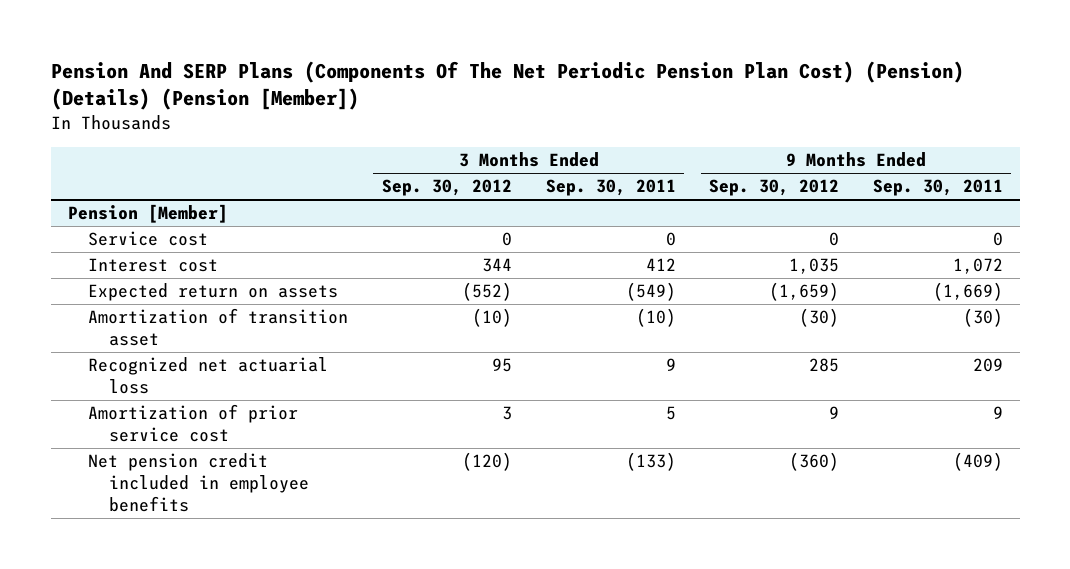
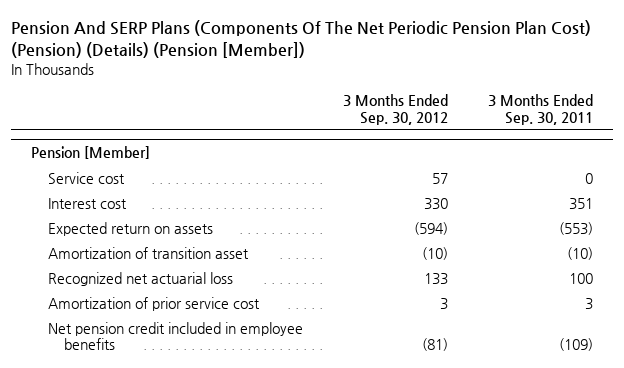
- | 3 Months Ended Sep. 30, 2012 | 3 Months Ended Sep. 30, 2011 | 9 Months Ended Sep. 30, 2012 | 9 Months Ended Sep. 30, 2011
+ | 3 Months Ended Sep. 30, 2012 | 3 Months Ended Sep. 30, 2011
@ Pension [Member]
- Service cost | 0 | 0 | 0 | 0
- Interest cost | 344 | 412 | 1,035 | 1,072
- Expected return on assets | (552) | (549) | (1,659) | (1,669)
+ Service cost | 57 | 0
+ Interest cost | 330 | 351
+ Expected return on assets | (594) | (553)
- Recognized net actuarial loss | 95 | 9 | 285 | 209
- Amortization of prior service cost | 3 | 5 | 9 | 9
- Net pension credit included in employee benefits | (120) | (133) | (360) | (409)
+ Recognized net actuarial loss | 133 | 100
+ Amortization of prior service cost | 3 | 3
+ Net pension credit included in employee benefits | (81) | (109)

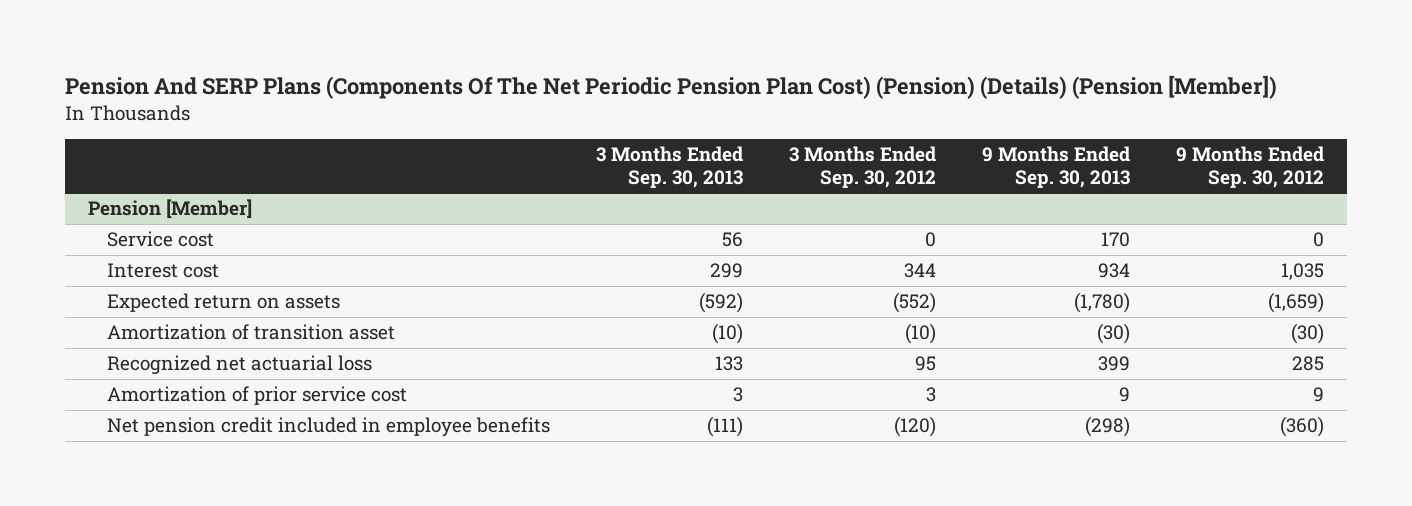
- | 3 Months Ended Sep. 30, 2012 | 3 Months Ended Sep. 30, 2011
+ | 3 Months Ended Sep. 30, 2013 | 3 Months Ended Sep. 30, 2012 | 9 Months Ended Sep. 30, 2013 | 9 Months Ended Sep. 30, 2012
@ Pension [Member]
- Service cost | 57 | 0
- Interest cost | 330 | 351
- Expected return on assets | (594) | (553)
+ Service cost | 56 | 0 | 170 | 0
+ Interest cost | 299 | 344 | 934 | 1,035
+ Expected return on assets | (592) | (552) | (1,780) | (1,659)
- Recognized net actuarial loss | 133 | 100
+ Recognized net actuarial loss | 133 | 95 | 399 | 285
- Net pension credit included in employee benefits | (81) | (109)
+ Net pension credit included in employee benefits | (111) | (120) | (298) | (360)

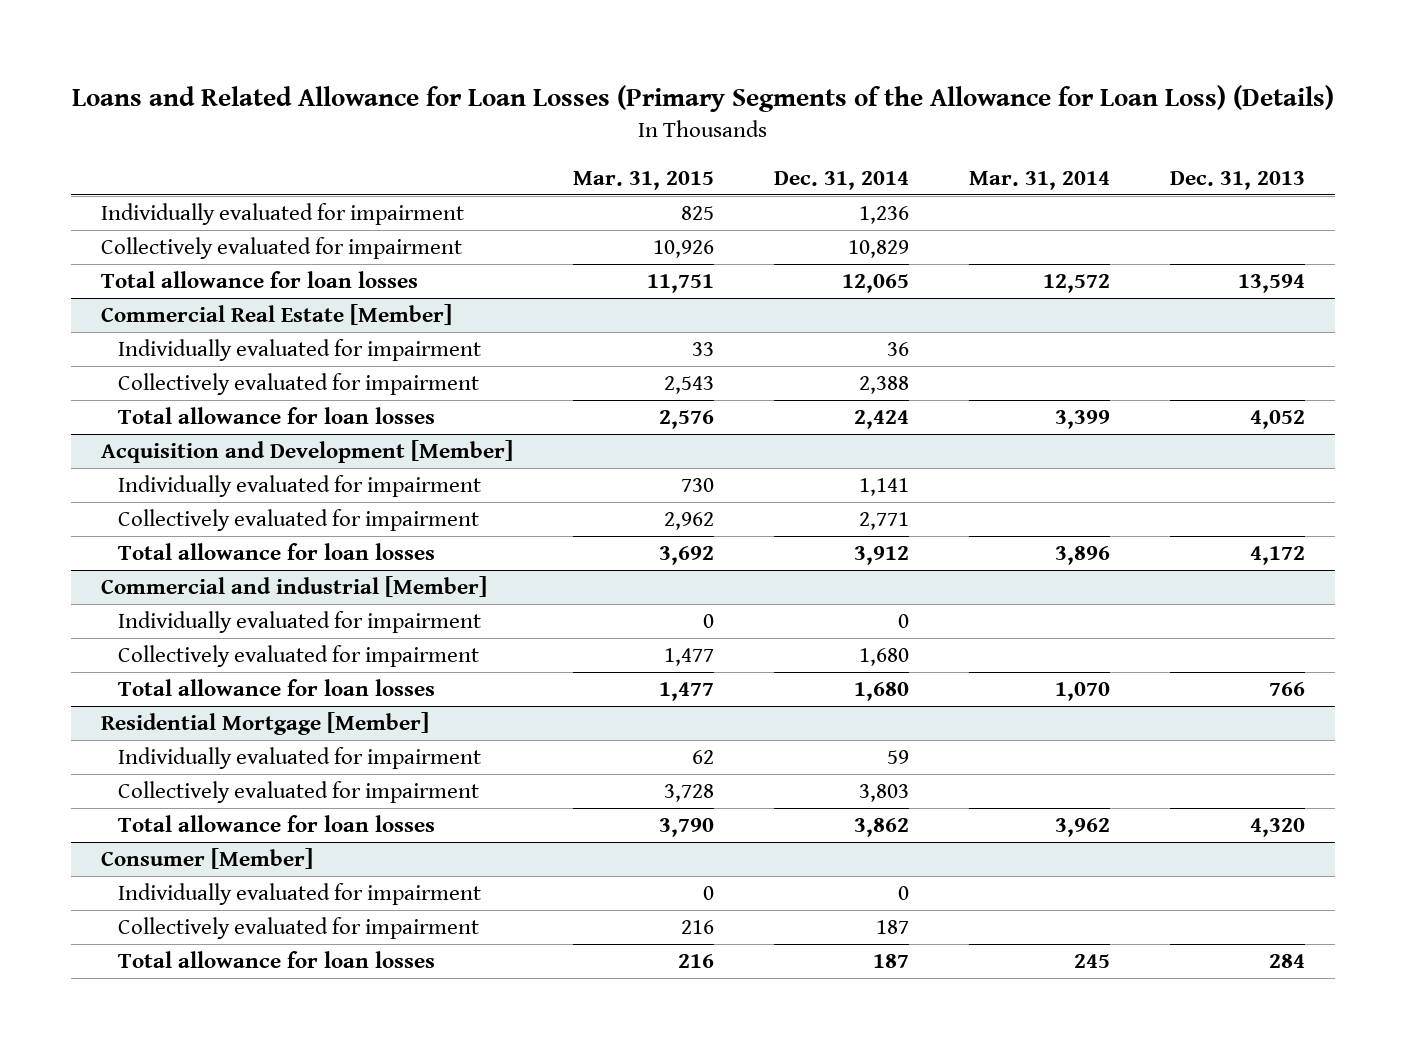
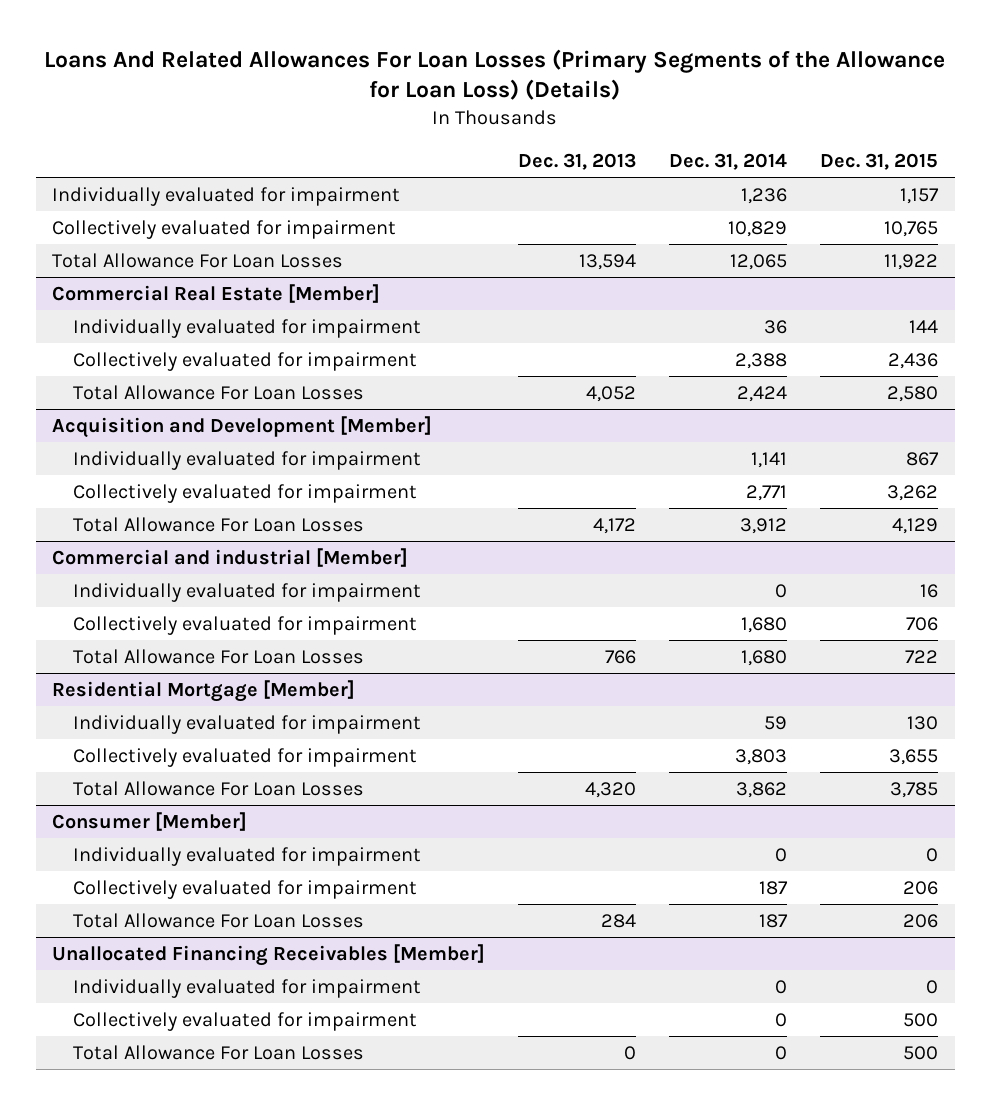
- Loans and Related Allowance for Loan Losses (Primary Segments of the Allowance for Loan Loss) (Details)
+ Loans And Related Allowances For Loan Losses (Primary Segments of the Allowance for Loan Loss) (Details)
- | Mar. 31, 2015 | Dec. 31, 2014 | Mar. 31, 2014 | Dec. 31, 2013
+ | Dec. 31, 2013 | Dec. 31, 2014 | Dec. 31, 2015
- Total allowance for loan losses | 11,751 | 12,065 | 12,572 | 13,594
+ Total Allowance For Loan Losses | 13,594 | 12,065 | 11,922
@ Commercial Real Estate [Member]
- Total allowance for loan losses | 2,576 | 2,424 | 3,399 | 4,052
+ Total Allowance For Loan Losses | 4,052 | 2,424 | 2,580
@ Acquisition and Development [Member]
- Total allowance for loan losses | 3,692 | 3,912 | 3,896 | 4,172
+ Total Allowance For Loan Losses | 4,172 | 3,912 | 4,129
@ Commercial and industrial [Member]
- Total allowance for loan losses | 1,477 | 1,680 | 1,070 | 766
+ Total Allowance For Loan Losses | 766 | 1,680 | 722
@ Residential Mortgage [Member]
- Total allowance for loan losses | 3,790 | 3,862 | 3,962 | 4,320
+ Total Allowance For Loan Losses | 4,320 | 3,862 | 3,785
@ Consumer [Member]
- Total allowance for loan losses | 216 | 187 | 245 | 284
+ Total Allowance For Loan Losses | 284 | 187 | 206
+ Unallocated Financing Receivables [Member]
+ Individually evaluated for impairment | | 0 | 0
+ Collectively evaluated for impairment | | 0 | 500
+ Total Allowance For Loan Losses | 0 | 0 | 500

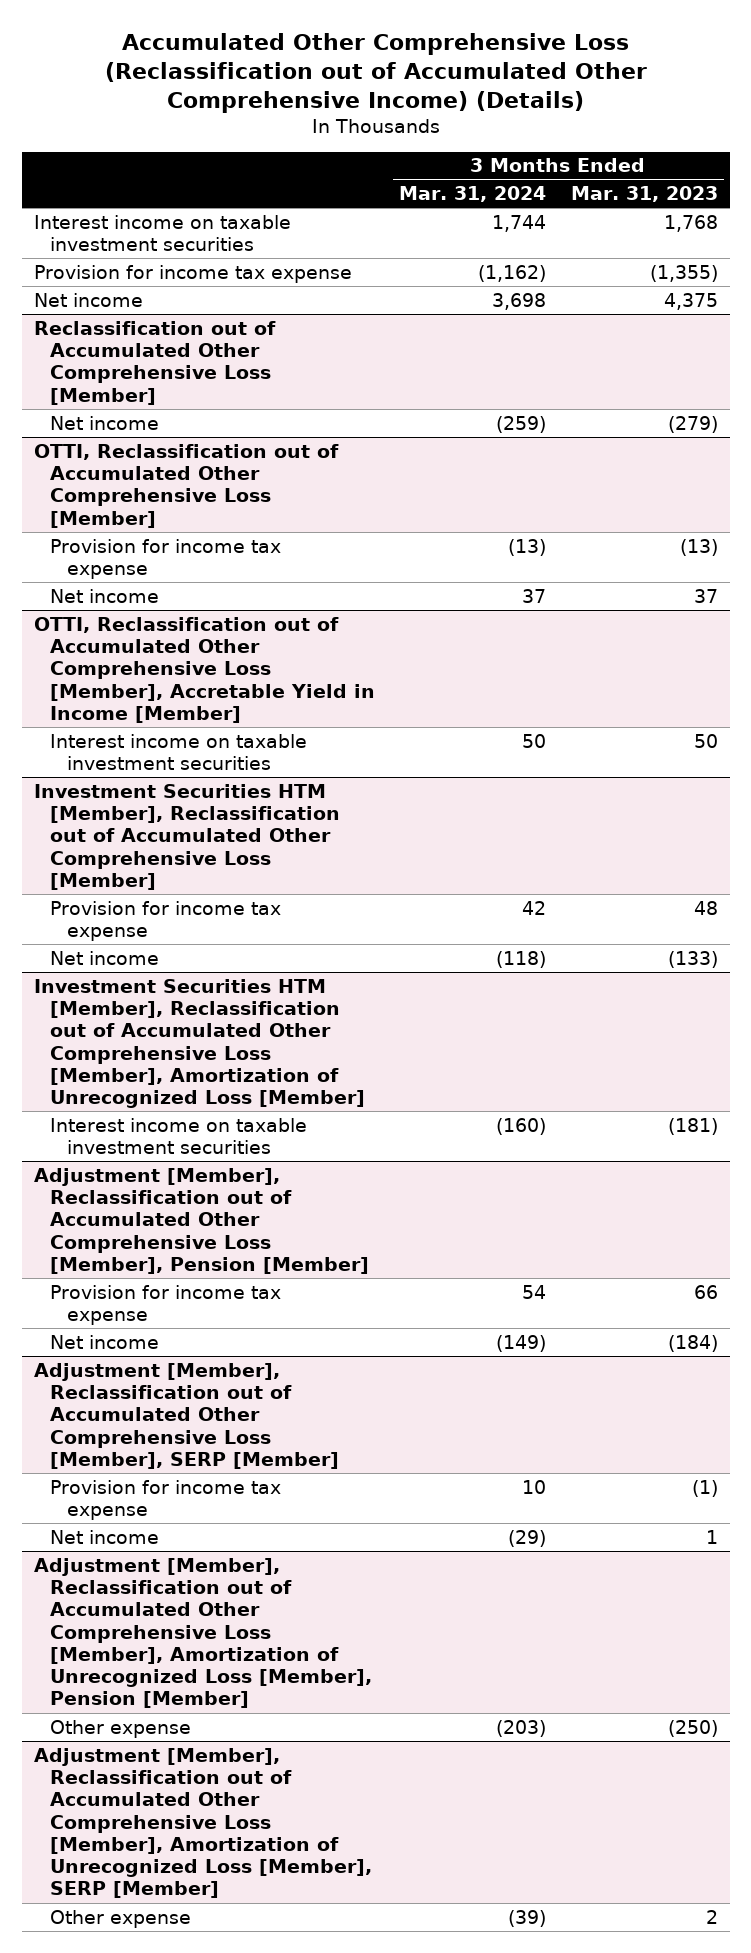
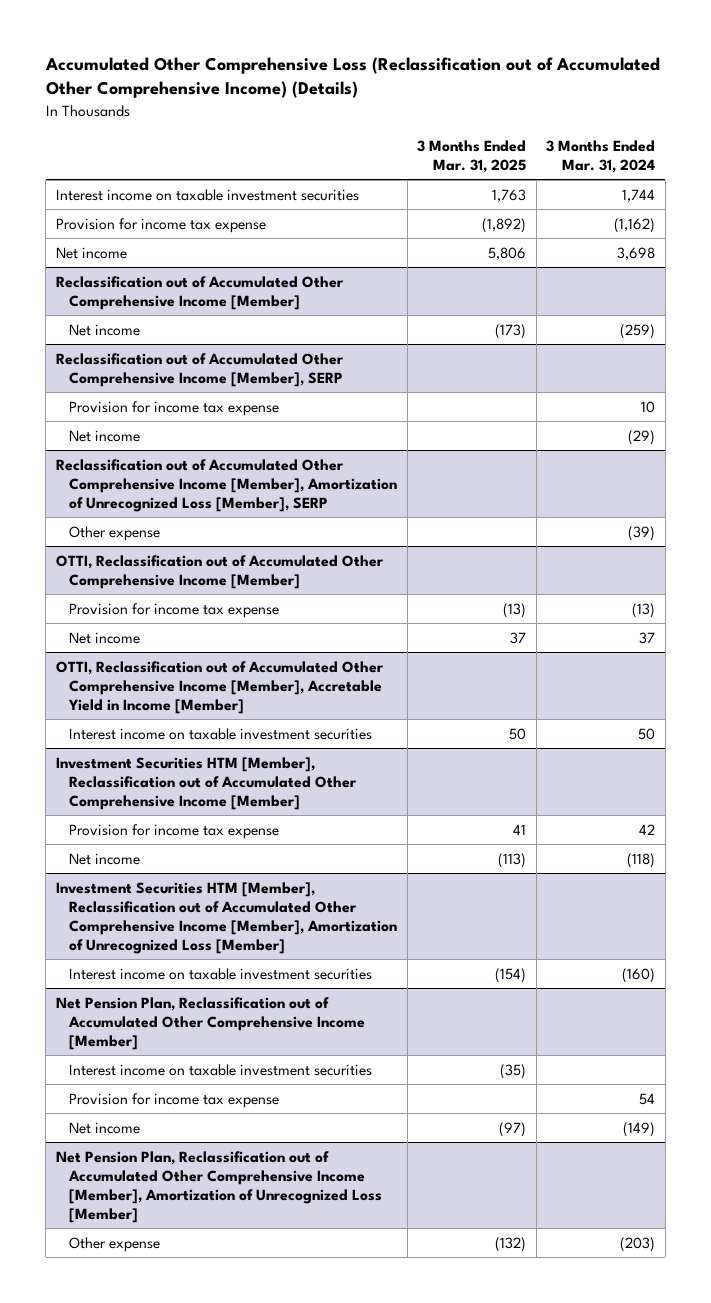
- | 3 Months Ended Mar. 31, 2024 | 3 Months Ended Mar. 31, 2023
+ | 3 Months Ended Mar. 31, 2025 | 3 Months Ended Mar. 31, 2024
- Reclassification out of Accumulated Other Comprehensive Loss [Member]
+ Reclassification out of Accumulated Other Comprehensive Income [Member]
- OTTI, Reclassification out of Accumulated Other Comprehensive Loss [Member]
+ Reclassification out of Accumulated Other Comprehensive Income [Member], SERP
+ Provision for income tax expense | | 10
+ Net income | | (29)
+ Reclassification out of Accumulated Other Comprehensive Income [Member], Amortization of Unrecognized Loss [Member], SERP
+ Other expense | | (39)
+ OTTI, Reclassification out of Accumulated Other Comprehensive Income [Member]
- OTTI, Reclassification out of Accumulated Other Comprehensive Loss [Member], Accretable Yield in Income [Member]
+ OTTI, Reclassification out of Accumulated Other Comprehensive Income [Member], Accretable Yield in Income [Member]
- Investment Securities HTM [Member], Reclassification out of Accumulated Other Comprehensive Loss [Member]
+ Investment Securities HTM [Member], Reclassification out of Accumulated Other Comprehensive Income [Member]
- Investment Securities HTM [Member], Reclassification out of Accumulated Other Comprehensive Loss [Member], Amortization of Unrecognized Loss [Member]
+ Investment Securities HTM [Member], Reclassification out of Accumulated Other Comprehensive Income [Member], Amortization of Unrecognized Loss [Member]
- Adjustment [Member], Reclassification out of Accumulated Other Comprehensive Loss [Member], Pension [Member]
+ Net Pension Plan, Reclassification out of Accumulated Other Comprehensive Income [Member]
+ Interest income on taxable investment securities | (35) |
- Adjustment [Member], Reclassification out of Accumulated Other Comprehensive Loss [Member], SERP [Member]
- Provision for income tax expense | 10 | (1)
- Net income | (29) | 1
- Adjustment [Member], Reclassification out of Accumulated Other Comprehensive Loss [Member], Amortization of Unrecognized Loss [Member], Pension [Member]
+ Net Pension Plan, Reclassification out of Accumulated Other Comprehensive Income [Member], Amortization of Unrecognized Loss [Member]
- Adjustment [Member], Reclassification out of Accumulated Other Comprehensive Loss [Member], Amortization of Unrecognized Loss [Member], SERP [Member]
- Other expense | (39) | 2

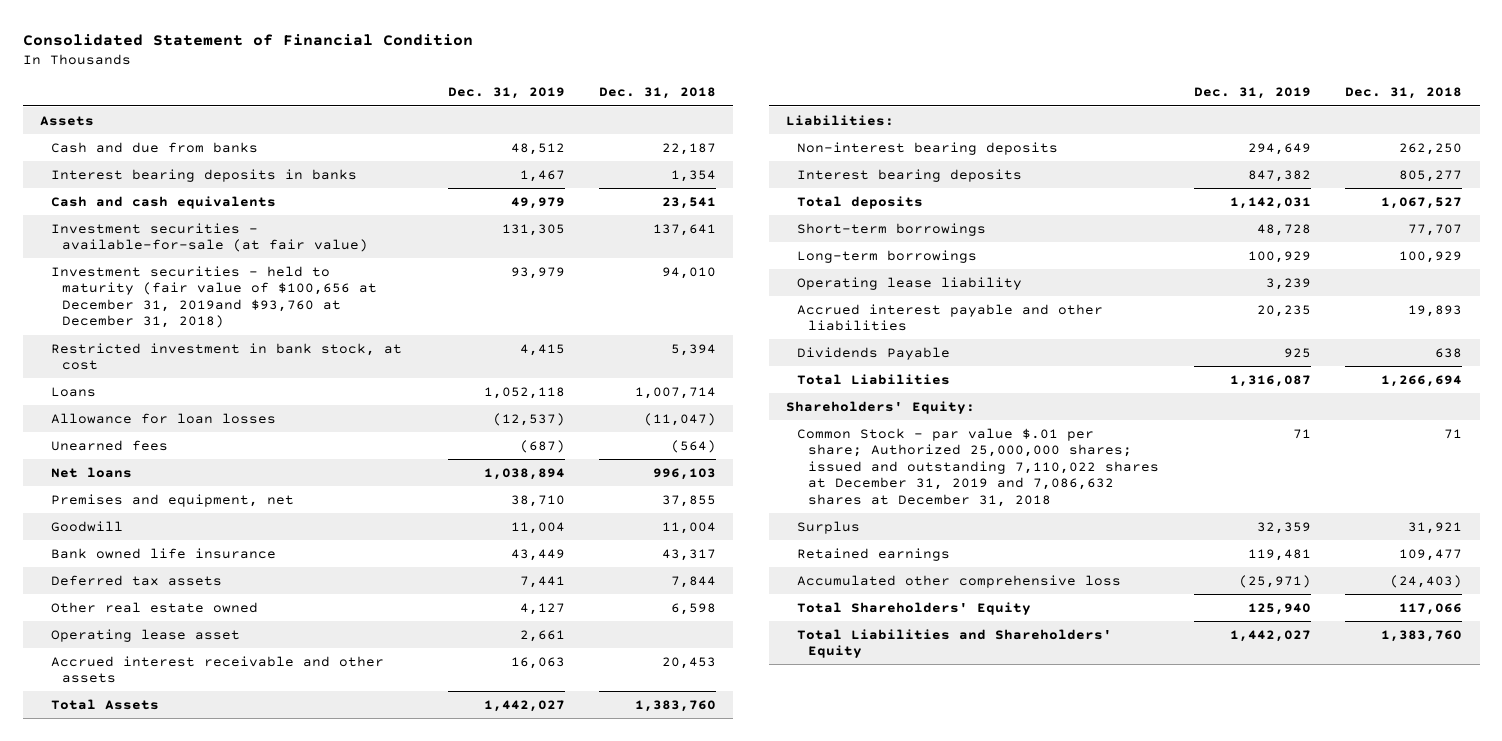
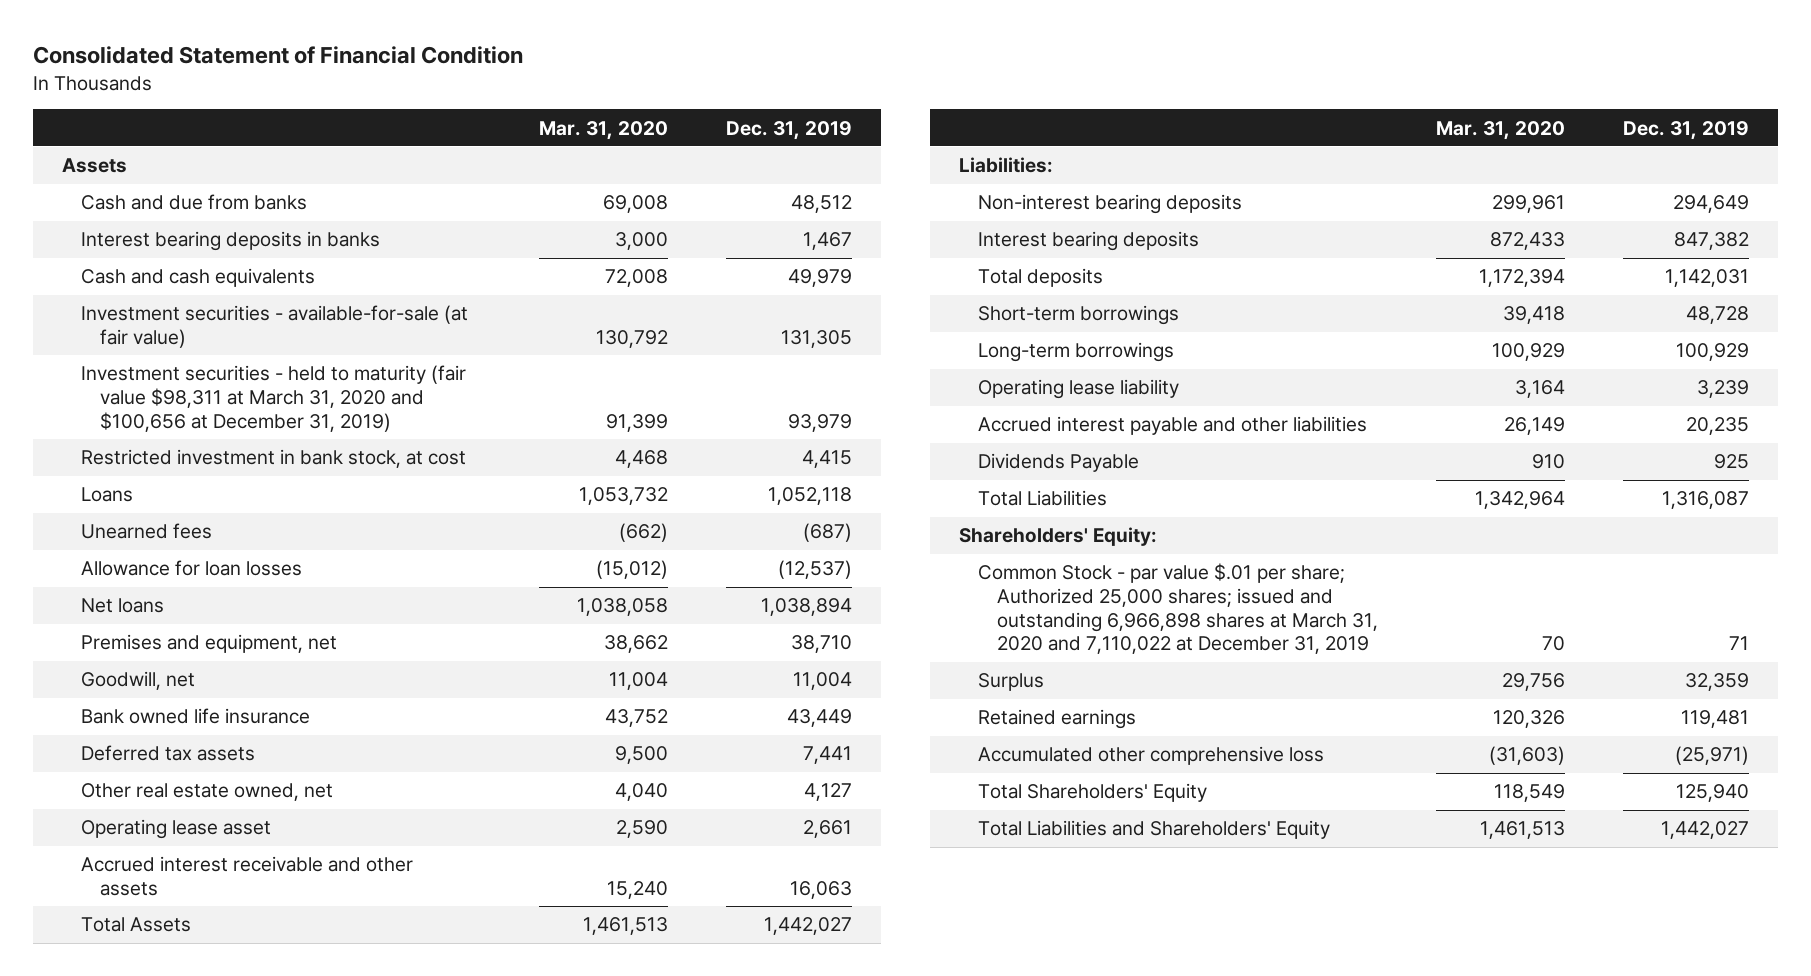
- | Dec. 31, 2019 | Dec. 31, 2018
+ | Mar. 31, 2020 | Dec. 31, 2019
- Investment securities - held to maturity (fair value of $100,656 at December 31, 2019and $93,760 at December 31, 2018) | 93,979 | 94,010
+ Investment securities - held to maturity (fair value $98,311 at March 31, 2020 and $100,656 at December 31, 2019) | 91,399 | 93,979
moved down: Allowance for loan losses | (15,012) | (12,537)
- Goodwill | 11,004 | 11,004
+ Goodwill, net | 11,004 | 11,004
- Other real estate owned | 4,127 | 6,598
+ Other real estate owned, net | 4,040 | 4,127
- Common Stock - par value $.01 per share; Authorized 25,000,000 shares; issued and outstanding 7,110,022 shares at December 31, 2019 and 7,086,632 shares at December 31, 2018 | 71 | 71
+ Common Stock - par value $.01 per share; Authorized 25,000 shares; issued and outstanding 6,966,898 shares at March 31, 2020 and 7,110,022 at December 31, 2019 | 70 | 71

